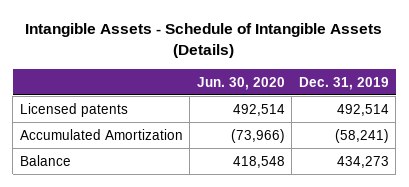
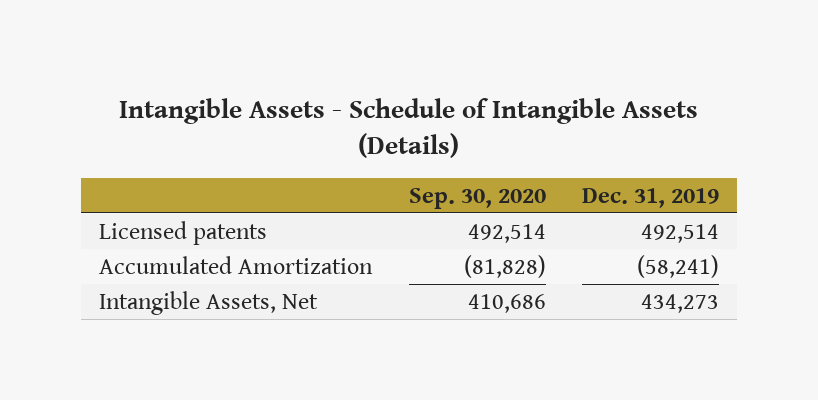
- | Jun. 30, 2020 | Dec. 31, 2019
+ | Sep. 30, 2020 | Dec. 31, 2019
- Balance | 418,548 | 434,273
+ Intangible Assets, Net | 410,686 | 434,273

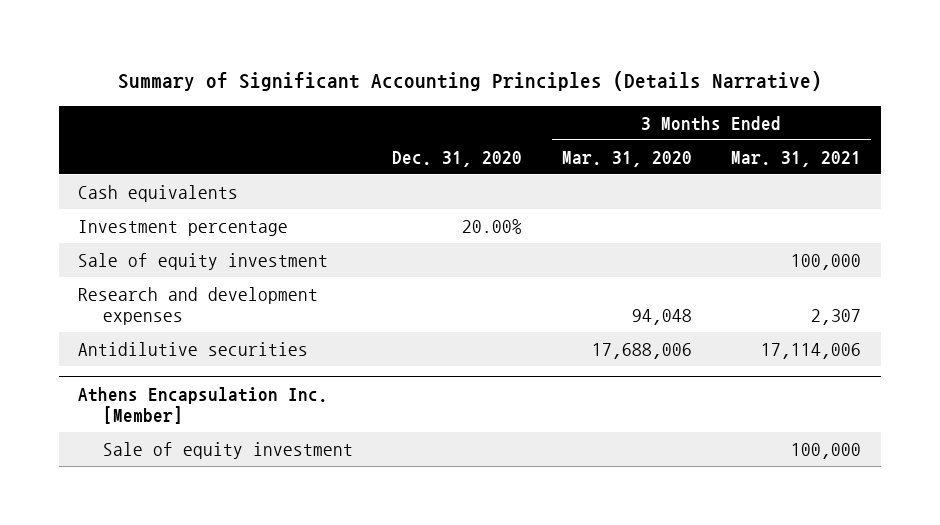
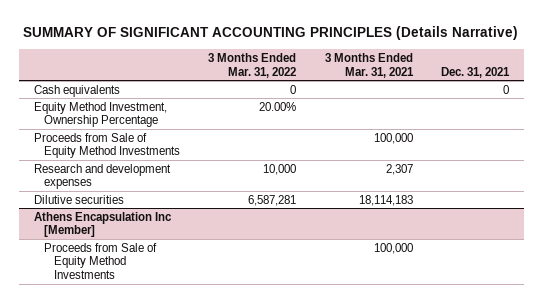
- Summary of Significant Accounting Principles (Details Narrative)
+ SUMMARY OF SIGNIFICANT ACCOUNTING PRINCIPLES (Details Narrative)
- | Dec. 31, 2020 | 3 Months Ended Mar. 31, 2020 | 3 Months Ended Mar. 31, 2021
+ | 3 Months Ended Mar. 31, 2022 | 3 Months Ended Mar. 31, 2021 | Dec. 31, 2021
- Investment percentage | 20.00% | |
- Sale of equity investment | | | 100,000
+ Equity Method Investment, Ownership Percentage | 20.00% | |
+ Proceeds from Sale of Equity Method Investments | | 100,000 |
- Antidilutive securities | | 17,688,006 | 17,114,006
- Athens Encapsulation Inc. [Member]
- Sale of equity investment | | | 100,000
+ Dilutive securities | 6,587,281 | 18,114,183 |
+ Athens Encapsulation Inc [Member]
+ Proceeds from Sale of Equity Method Investments | | 100,000 |

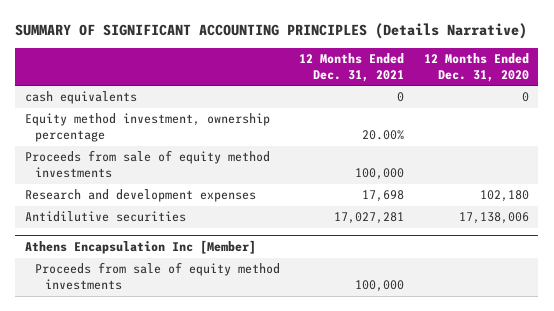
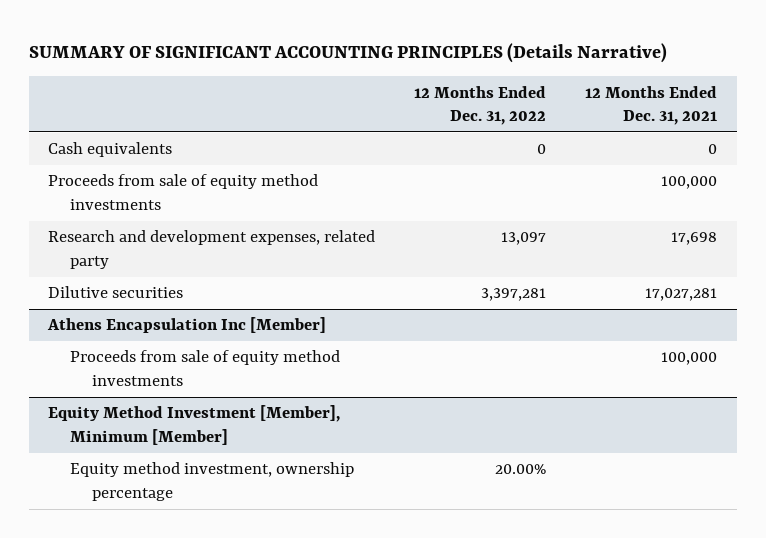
- | 12 Months Ended Dec. 31, 2021 | 12 Months Ended Dec. 31, 2020
+ | 12 Months Ended Dec. 31, 2022 | 12 Months Ended Dec. 31, 2021
- cash equivalents | 0 | 0
- Equity method investment, ownership percentage | 20.00% |
+ Cash equivalents | 0 | 0
- Research and development expenses | 17,698 | 102,180
- Antidilutive securities | 17,027,281 | 17,138,006
+ Research and development expenses, related party | 13,097 | 17,698
+ Dilutive securities | 3,397,281 | 17,027,281
+ Equity Method Investment [Member], Minimum [Member]
+ Equity method investment, ownership percentage | 20.00% |

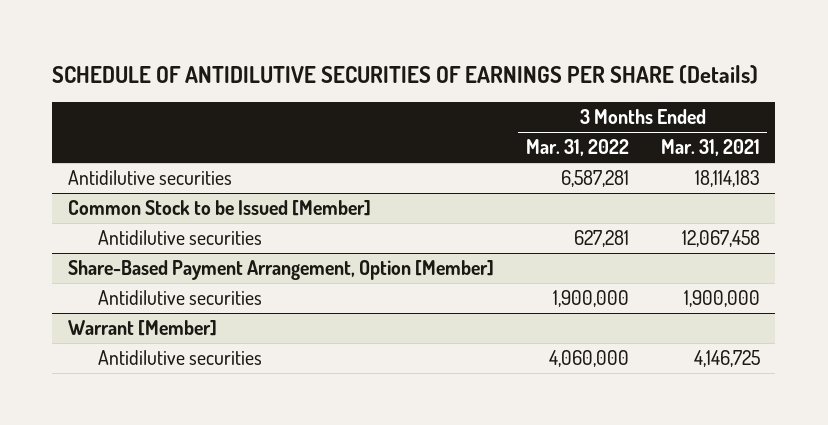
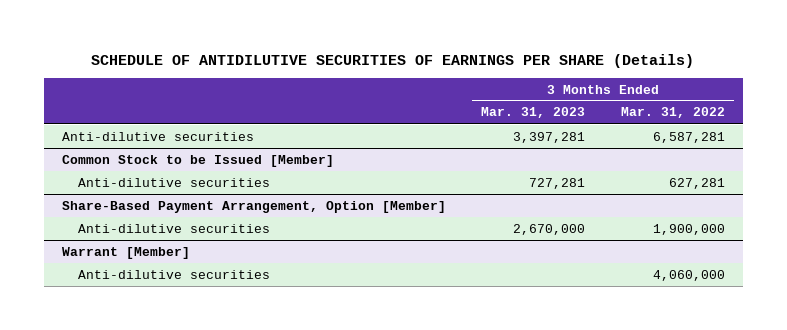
- | 3 Months Ended Mar. 31, 2022 | 3 Months Ended Mar. 31, 2021
+ | 3 Months Ended Mar. 31, 2023 | 3 Months Ended Mar. 31, 2022
- Antidilutive securities | 6,587,281 | 18,114,183
+ Anti-dilutive securities | 3,397,281 | 6,587,281
@ Common Stock to be Issued [Member]
- Antidilutive securities | 627,281 | 12,067,458
+ Anti-dilutive securities | 727,281 | 627,281
@ Share-Based Payment Arrangement, Option [Member]
- Antidilutive securities | 1,900,000 | 1,900,000
+ Anti-dilutive securities | 2,670,000 | 1,900,000
@ Warrant [Member]
- Antidilutive securities | 4,060,000 | 4,146,725
+ Anti-dilutive securities | | 4,060,000

